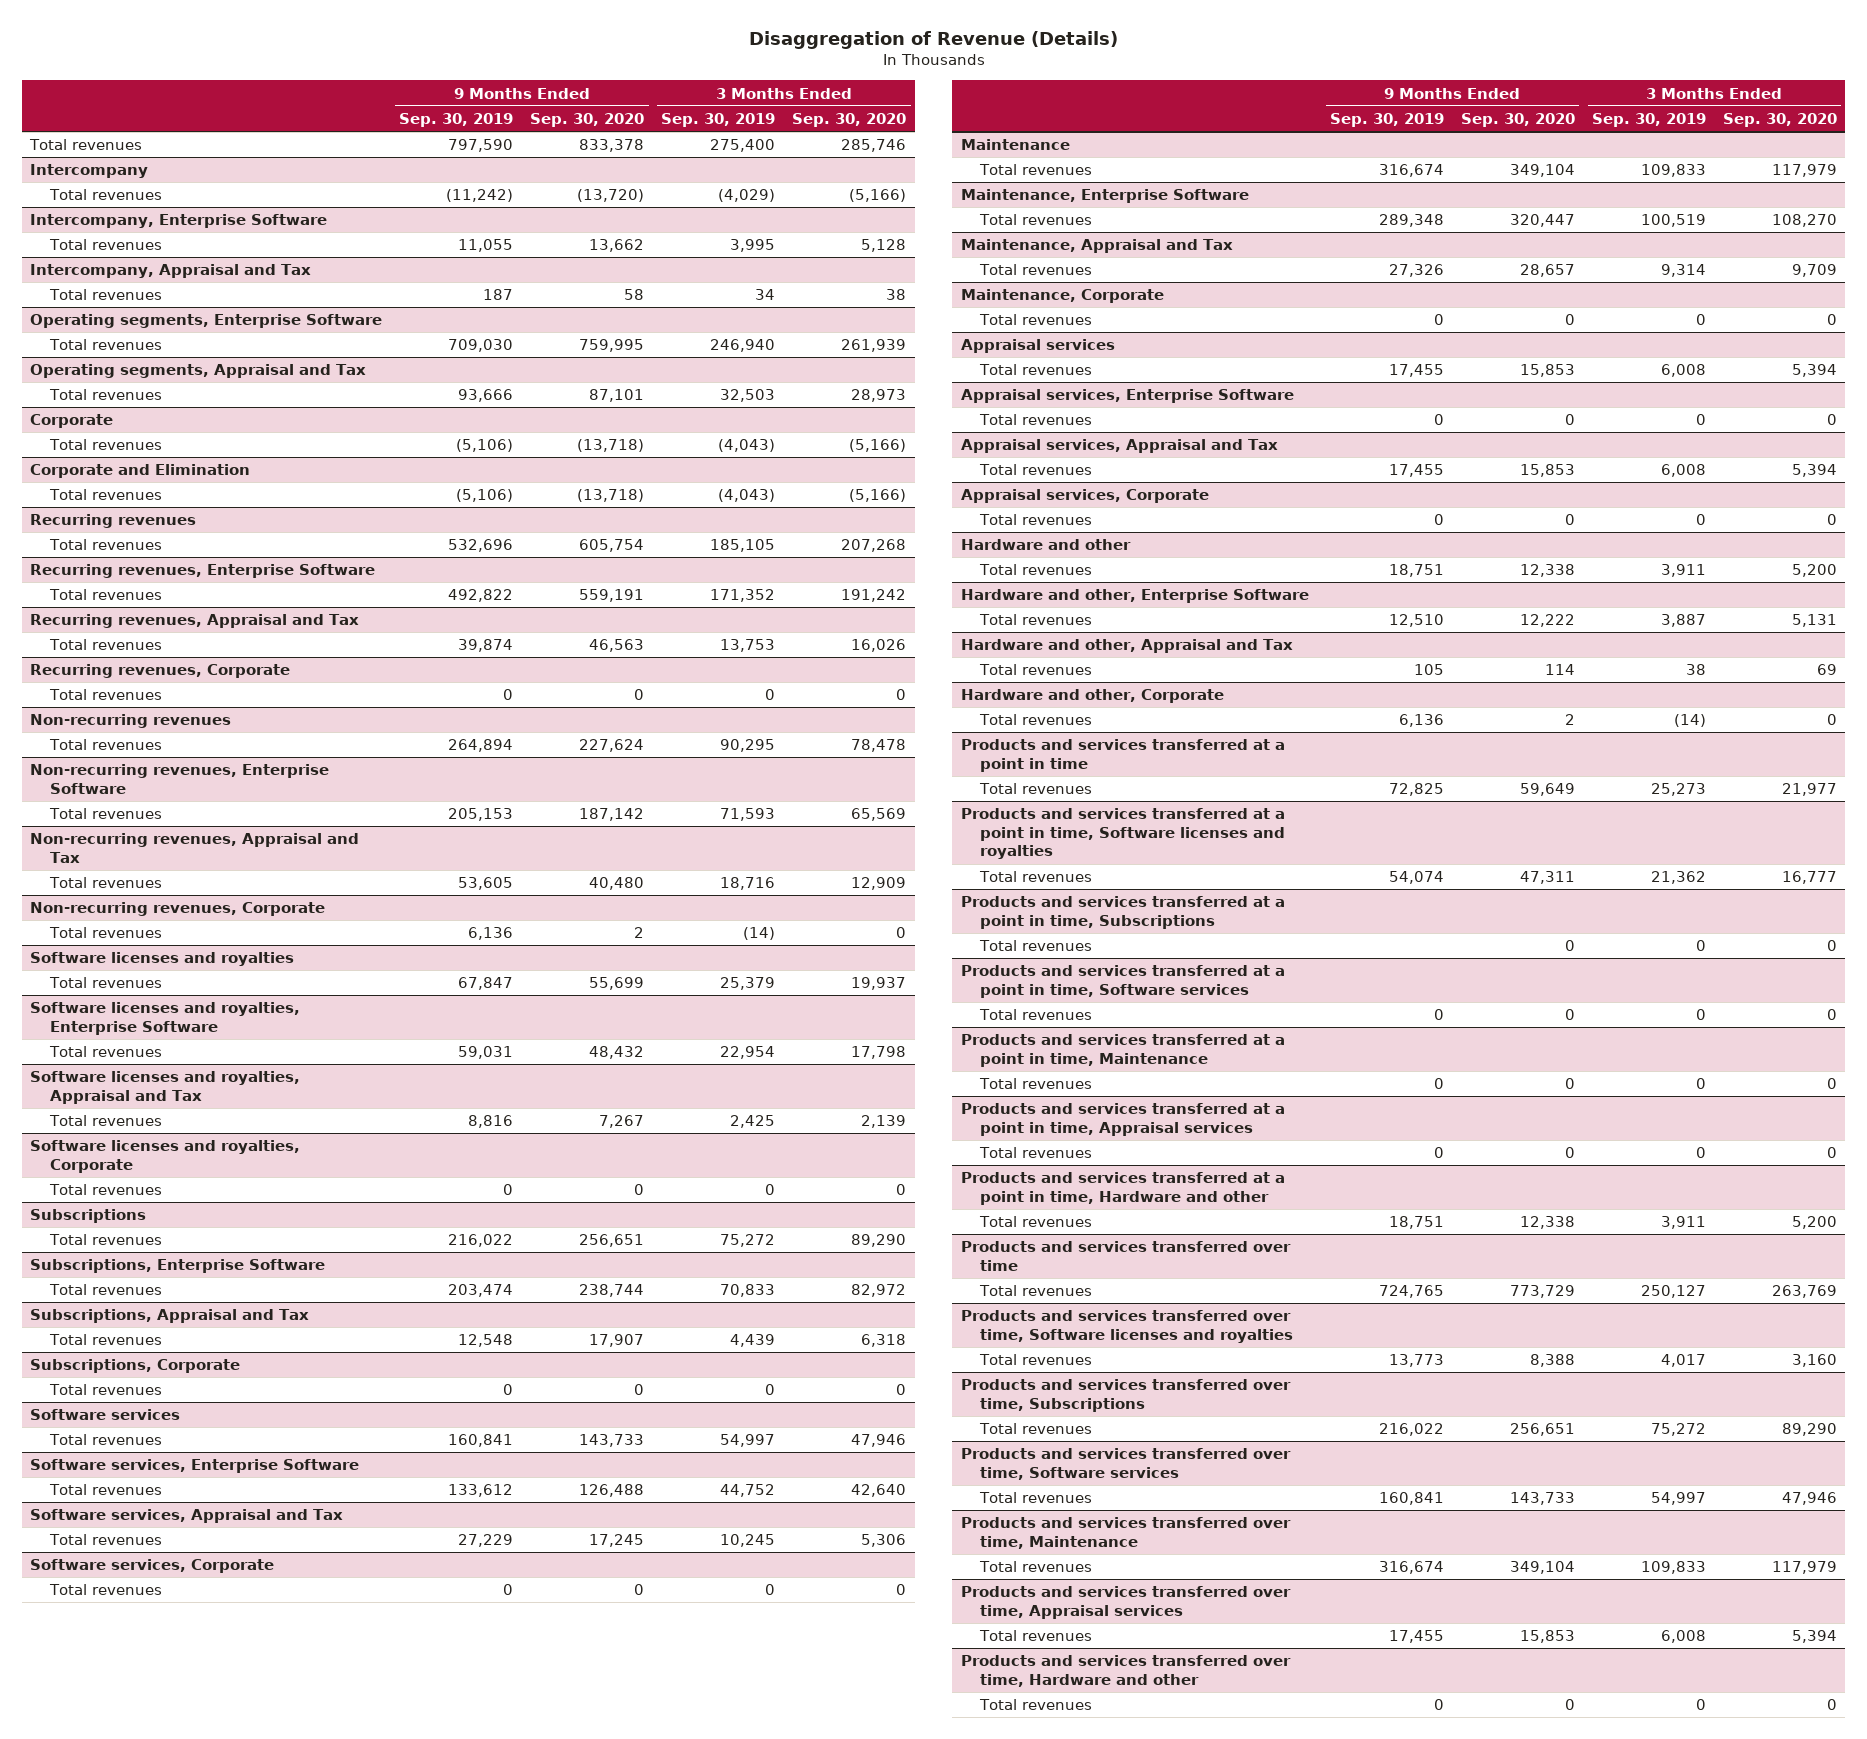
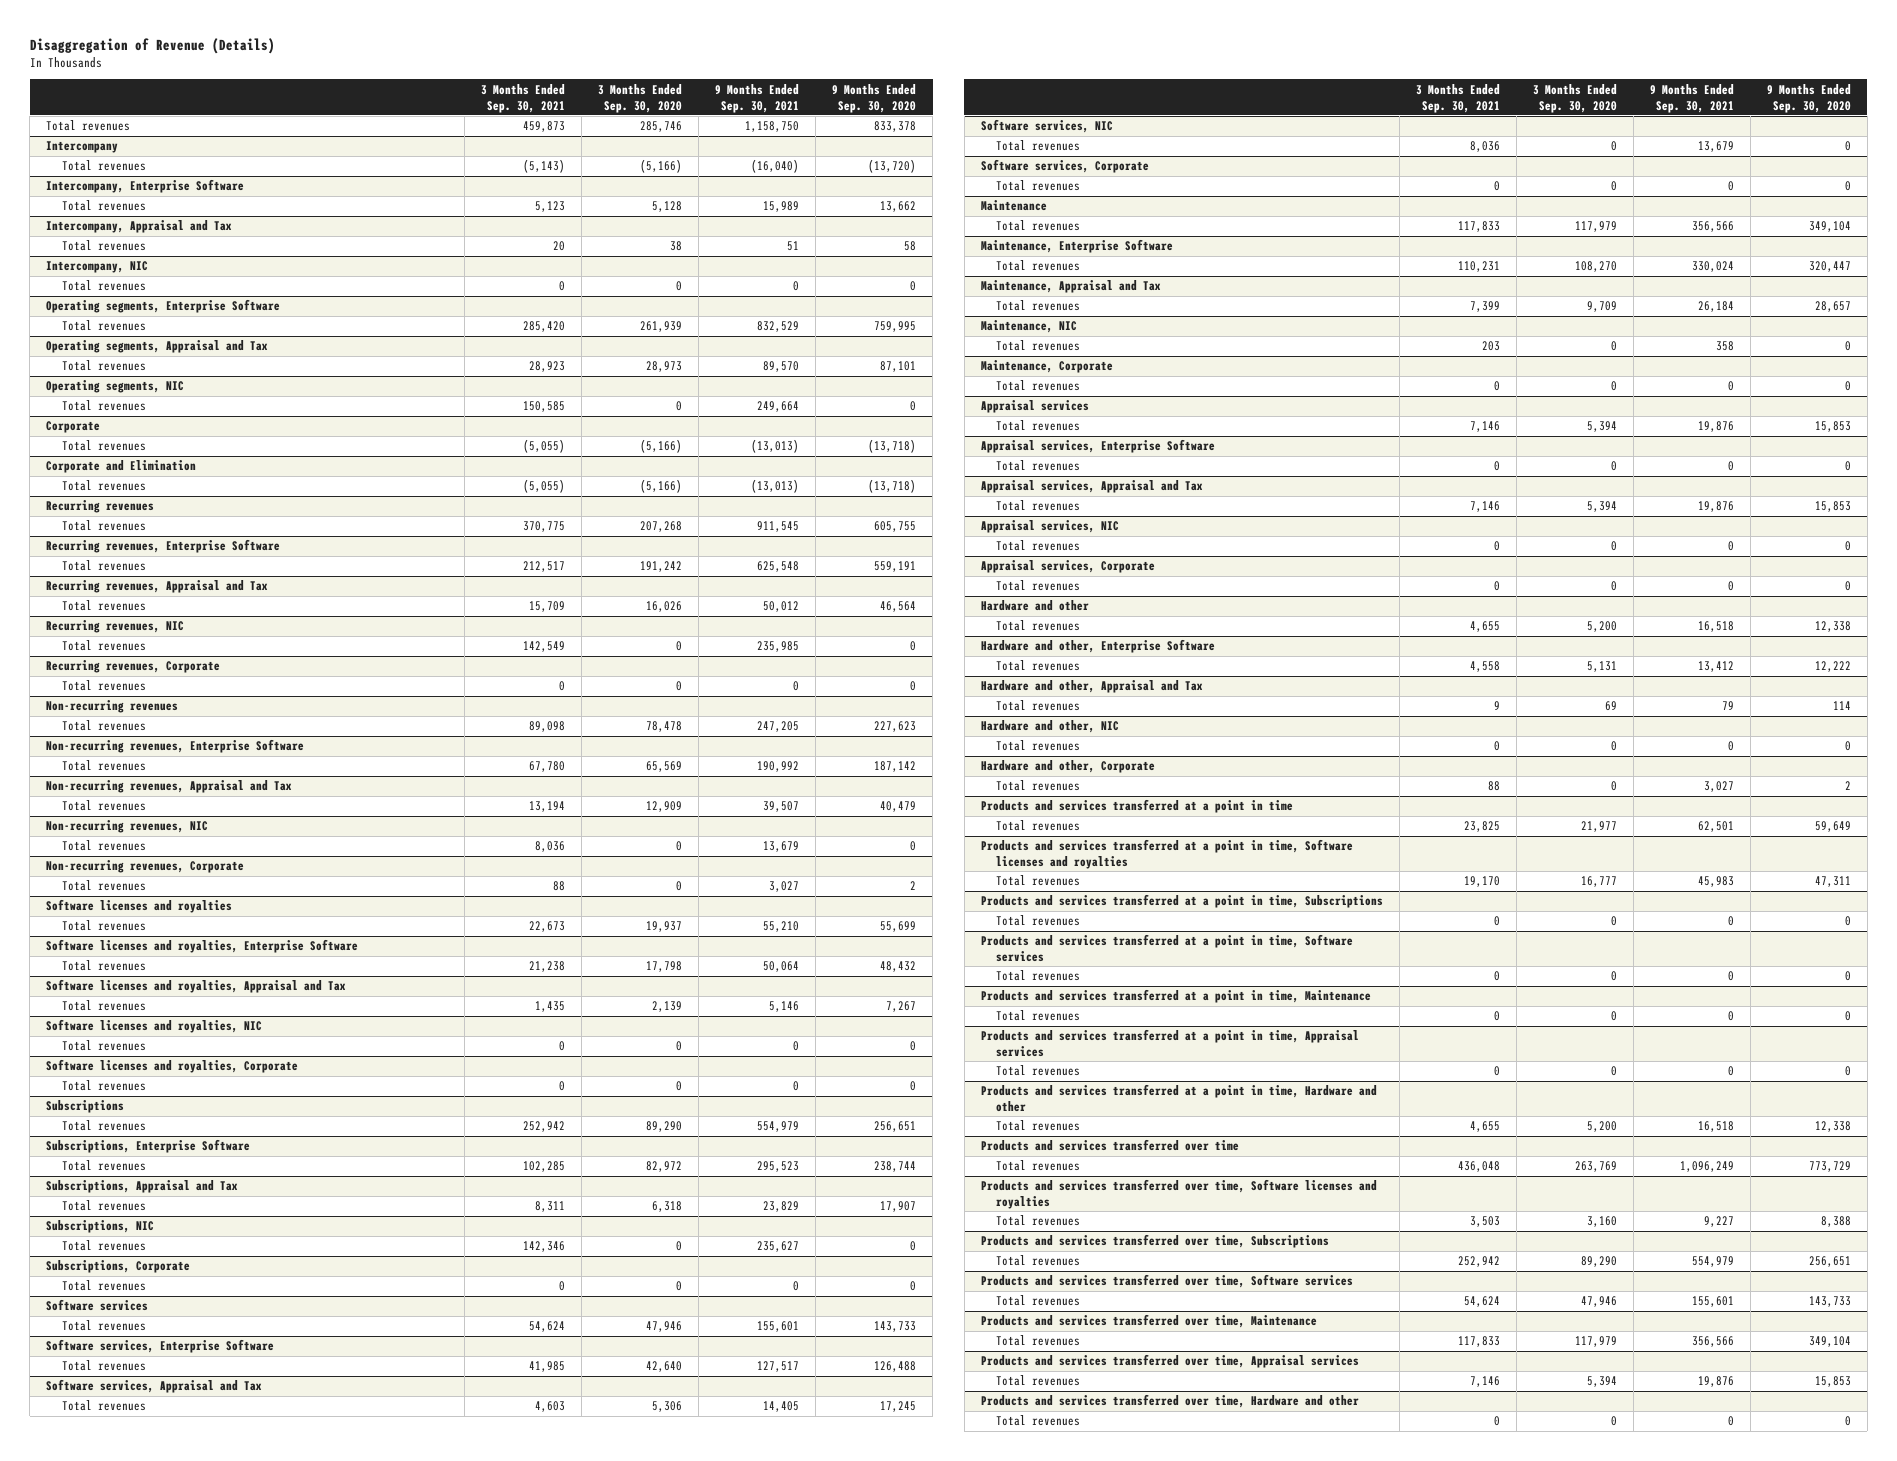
- | 9 Months Ended Sep. 30, 2019 | 9 Months Ended Sep. 30, 2020 | 3 Months Ended Sep. 30, 2019 | 3 Months Ended Sep. 30, 2020
+ | 3 Months Ended Sep. 30, 2021 | 3 Months Ended Sep. 30, 2020 | 9 Months Ended Sep. 30, 2021 | 9 Months Ended Sep. 30, 2020
+ Intercompany, NIC
+ Total revenues | 0 | 0 | 0 | 0
+ Operating segments, NIC
+ Total revenues | 150,585 | 0 | 249,664 | 0
@ Recurring revenues
- Total revenues | 532,696 | 605,754 | 185,105 | 207,268
+ Total revenues | 370,775 | 207,268 | 911,545 | 605,755
@ Recurring revenues, Appraisal and Tax
- Total revenues | 39,874 | 46,563 | 13,753 | 16,026
+ Total revenues | 15,709 | 16,026 | 50,012 | 46,564
+ Recurring revenues, NIC
+ Total revenues | 142,549 | 0 | 235,985 | 0
@ Non-recurring revenues
- Total revenues | 264,894 | 227,624 | 90,295 | 78,478
+ Total revenues | 89,098 | 78,478 | 247,205 | 227,623
@ Non-recurring revenues, Appraisal and Tax
- Total revenues | 53,605 | 40,480 | 18,716 | 12,909
+ Total revenues | 13,194 | 12,909 | 39,507 | 40,479
+ Non-recurring revenues, NIC
+ Total revenues | 8,036 | 0 | 13,679 | 0
+ Software licenses and royalties, NIC
+ Total revenues | 0 | 0 | 0 | 0
+ Subscriptions, NIC
+ Total revenues | 142,346 | 0 | 235,627 | 0
+ Software services, NIC
+ Total revenues | 8,036 | 0 | 13,679 | 0
+ Maintenance, NIC
+ Total revenues | 203 | 0 | 358 | 0
+ Appraisal services, NIC
+ Total revenues | 0 | 0 | 0 | 0
+ Hardware and other, NIC
+ Total revenues | 0 | 0 | 0 | 0

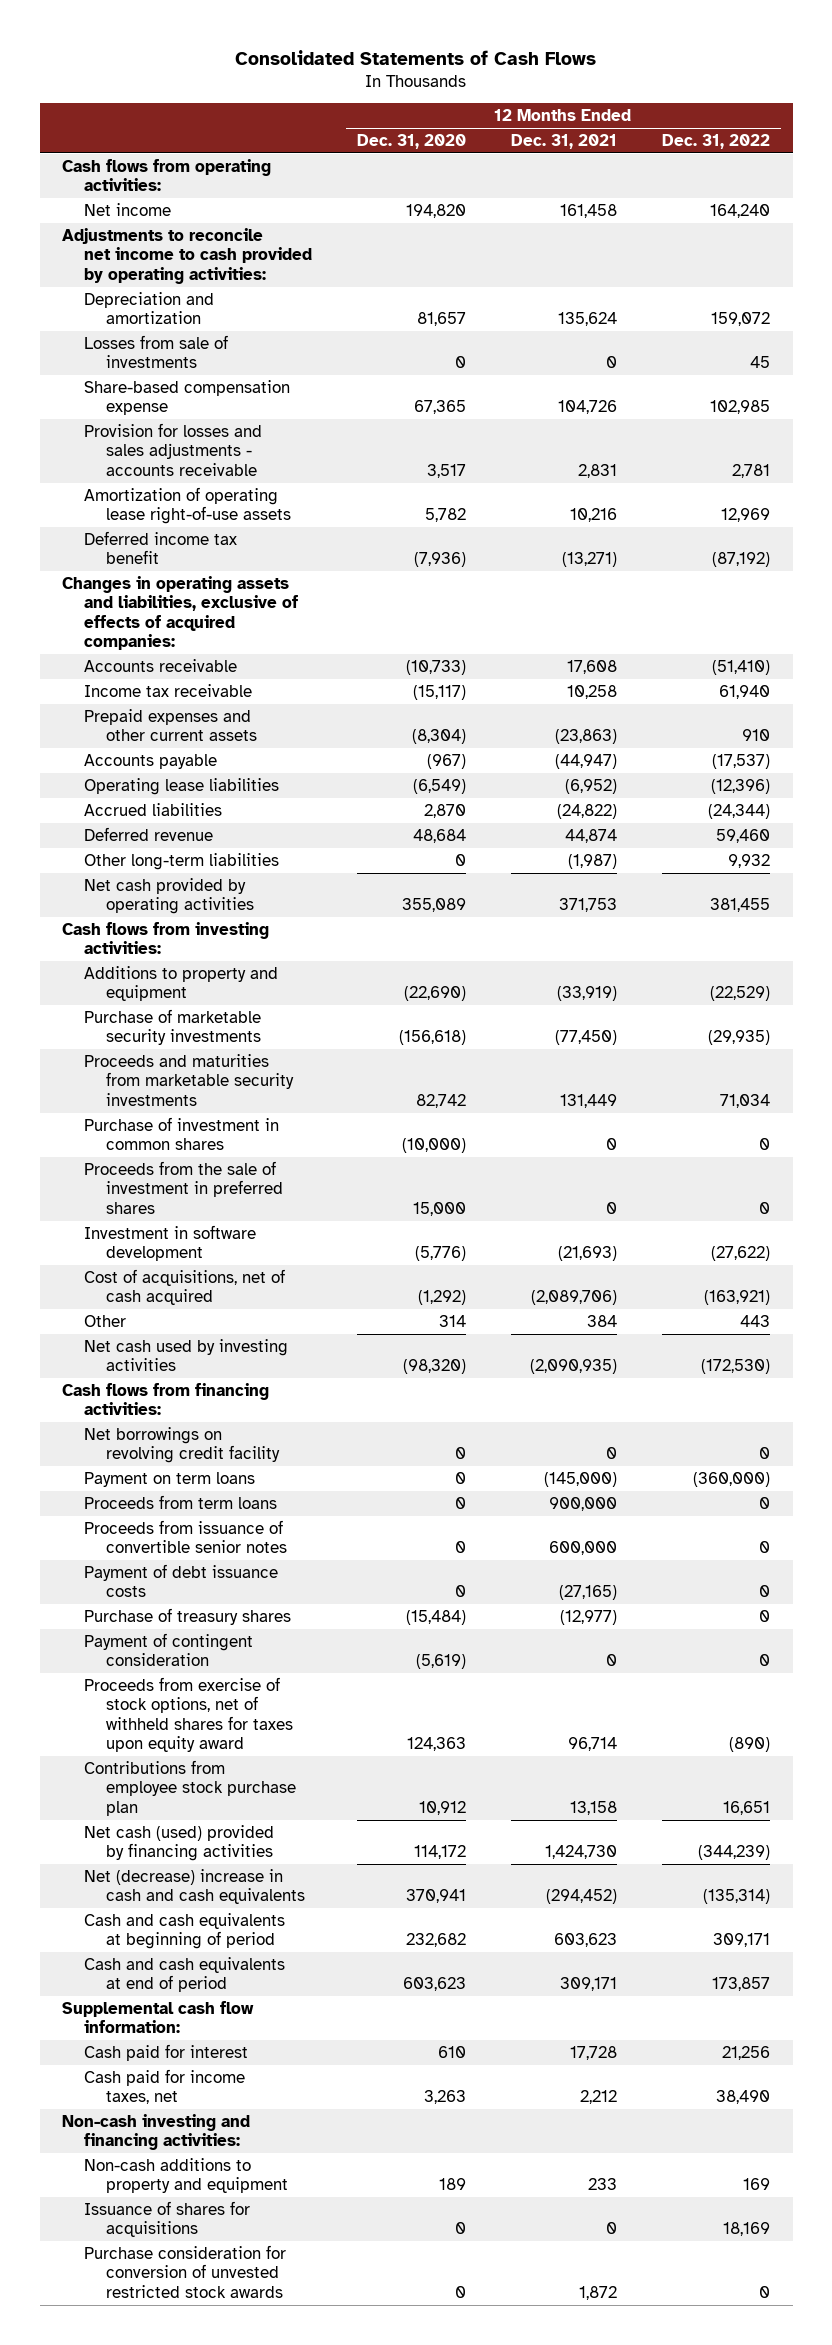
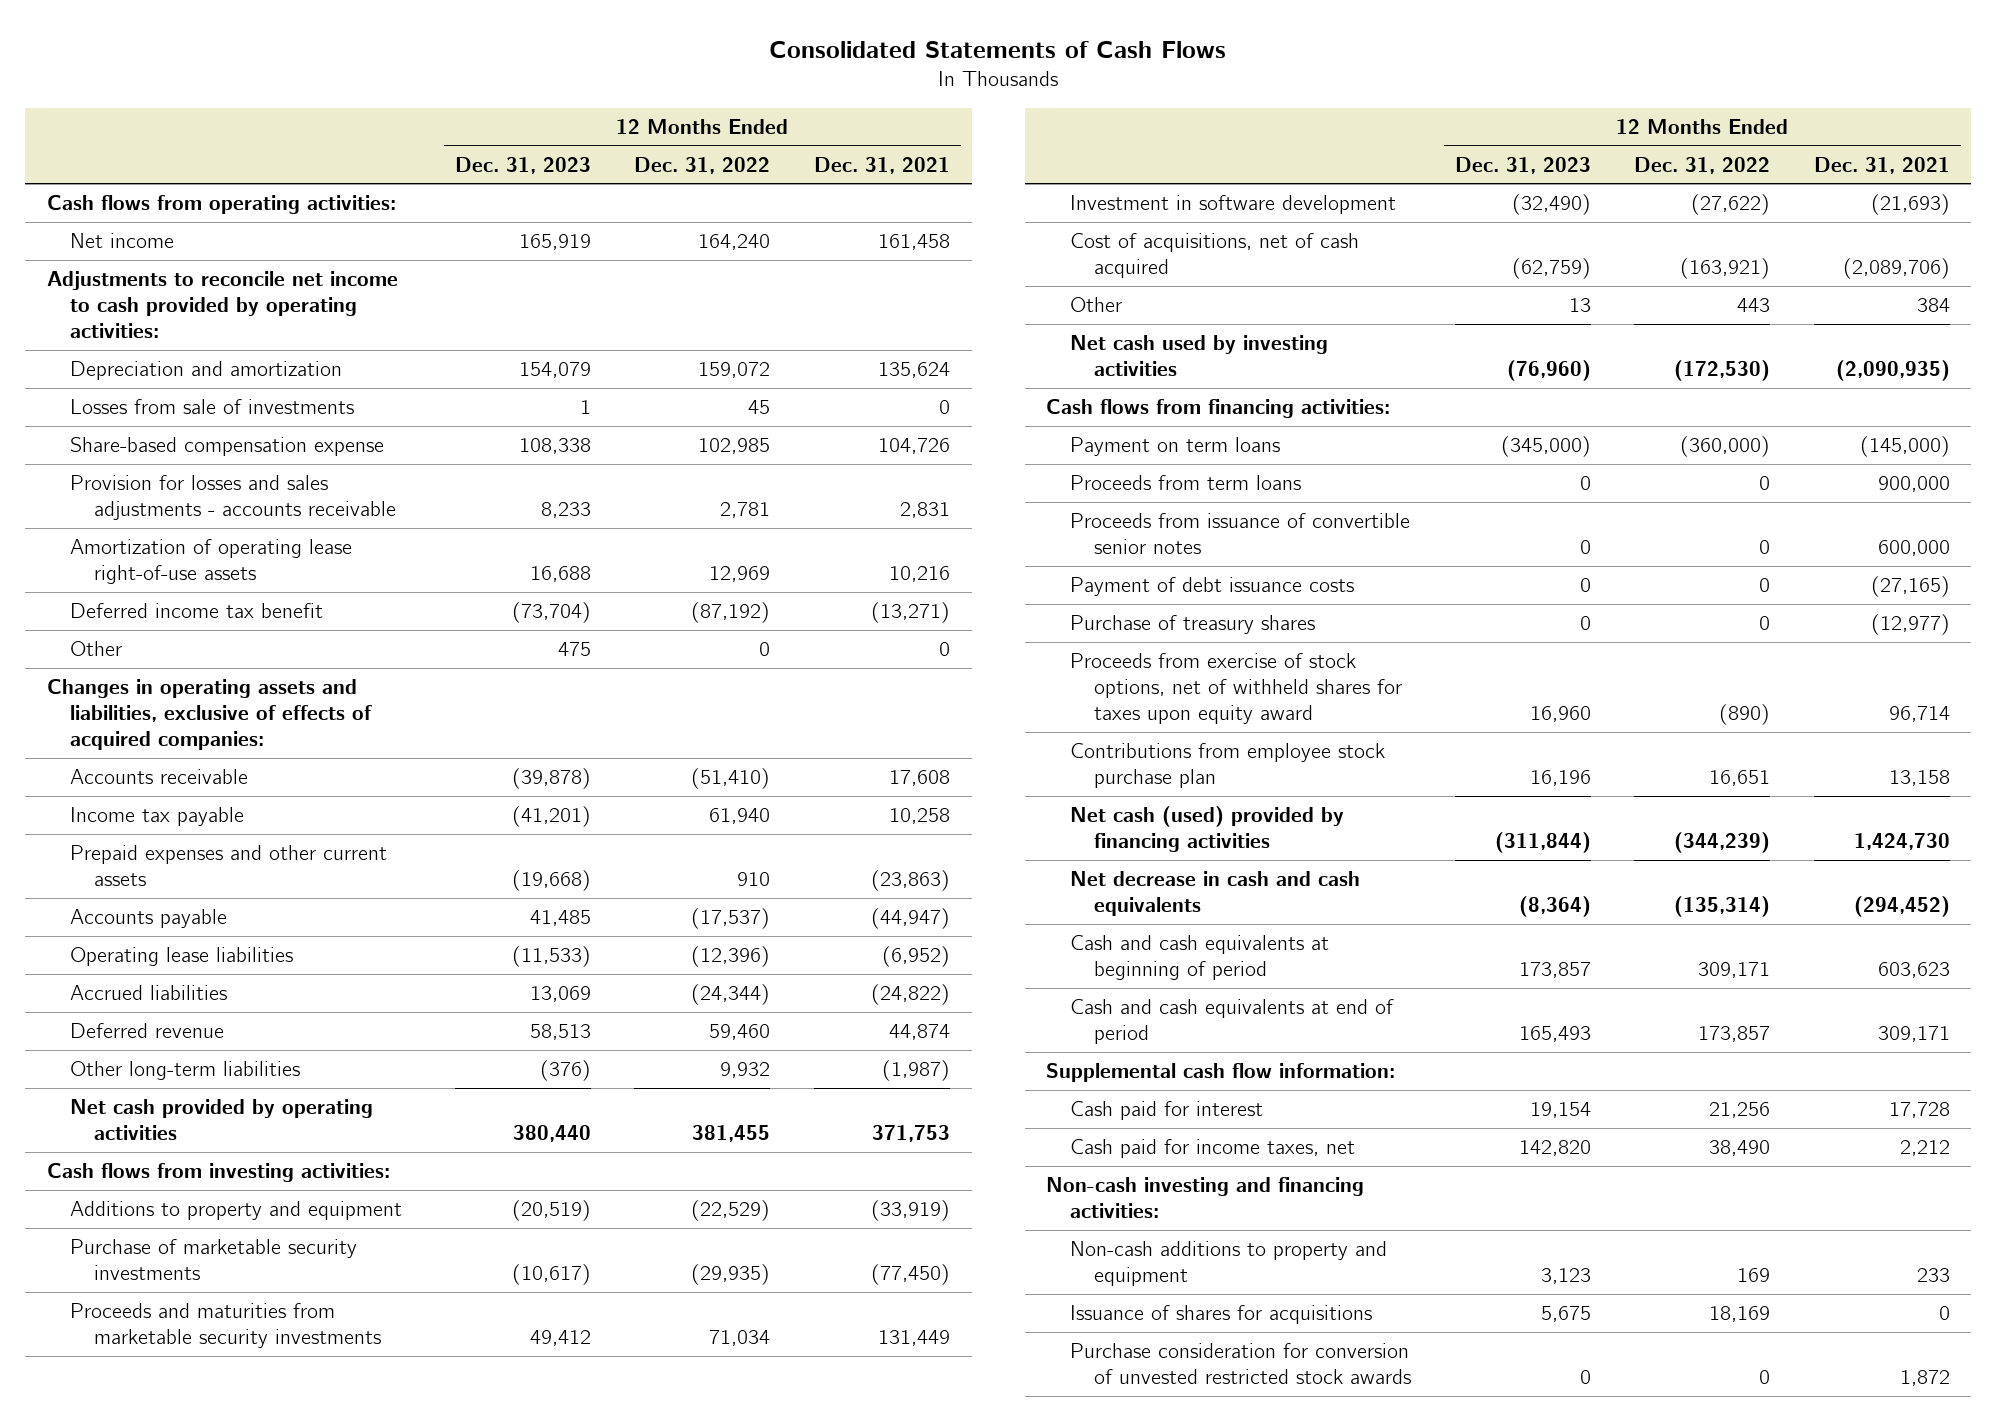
- | 12 Months Ended Dec. 31, 2020 | 12 Months Ended Dec. 31, 2021 | 12 Months Ended Dec. 31, 2022
+ | 12 Months Ended Dec. 31, 2023 | 12 Months Ended Dec. 31, 2022 | 12 Months Ended Dec. 31, 2021
+ Other | 475 | 0 | 0
- Income tax receivable | (15,117) | 10,258 | 61,940
+ Income tax payable | (41,201) | 61,940 | 10,258
- Purchase of investment in common shares | (10,000) | 0 | 0
- Proceeds from the sale of investment in preferred shares | 15,000 | 0 | 0
- Net borrowings on revolving credit facility | 0 | 0 | 0
- Payment of contingent consideration | (5,619) | 0 | 0
- Net (decrease) increase in cash and cash equivalents | 370,941 | (294,452) | (135,314)
+ Net decrease in cash and cash equivalents | (8,364) | (135,314) | (294,452)

